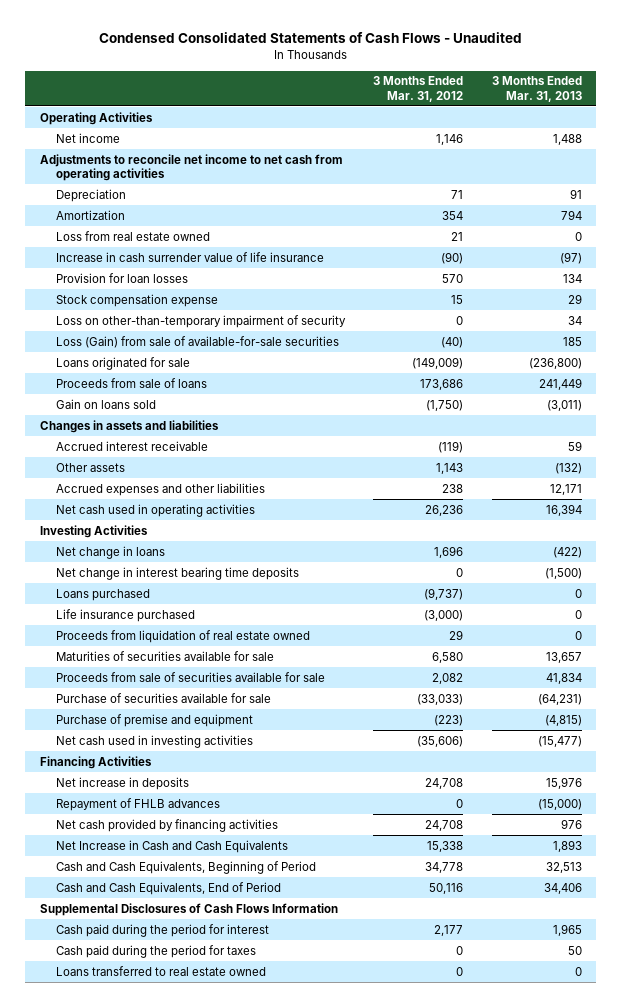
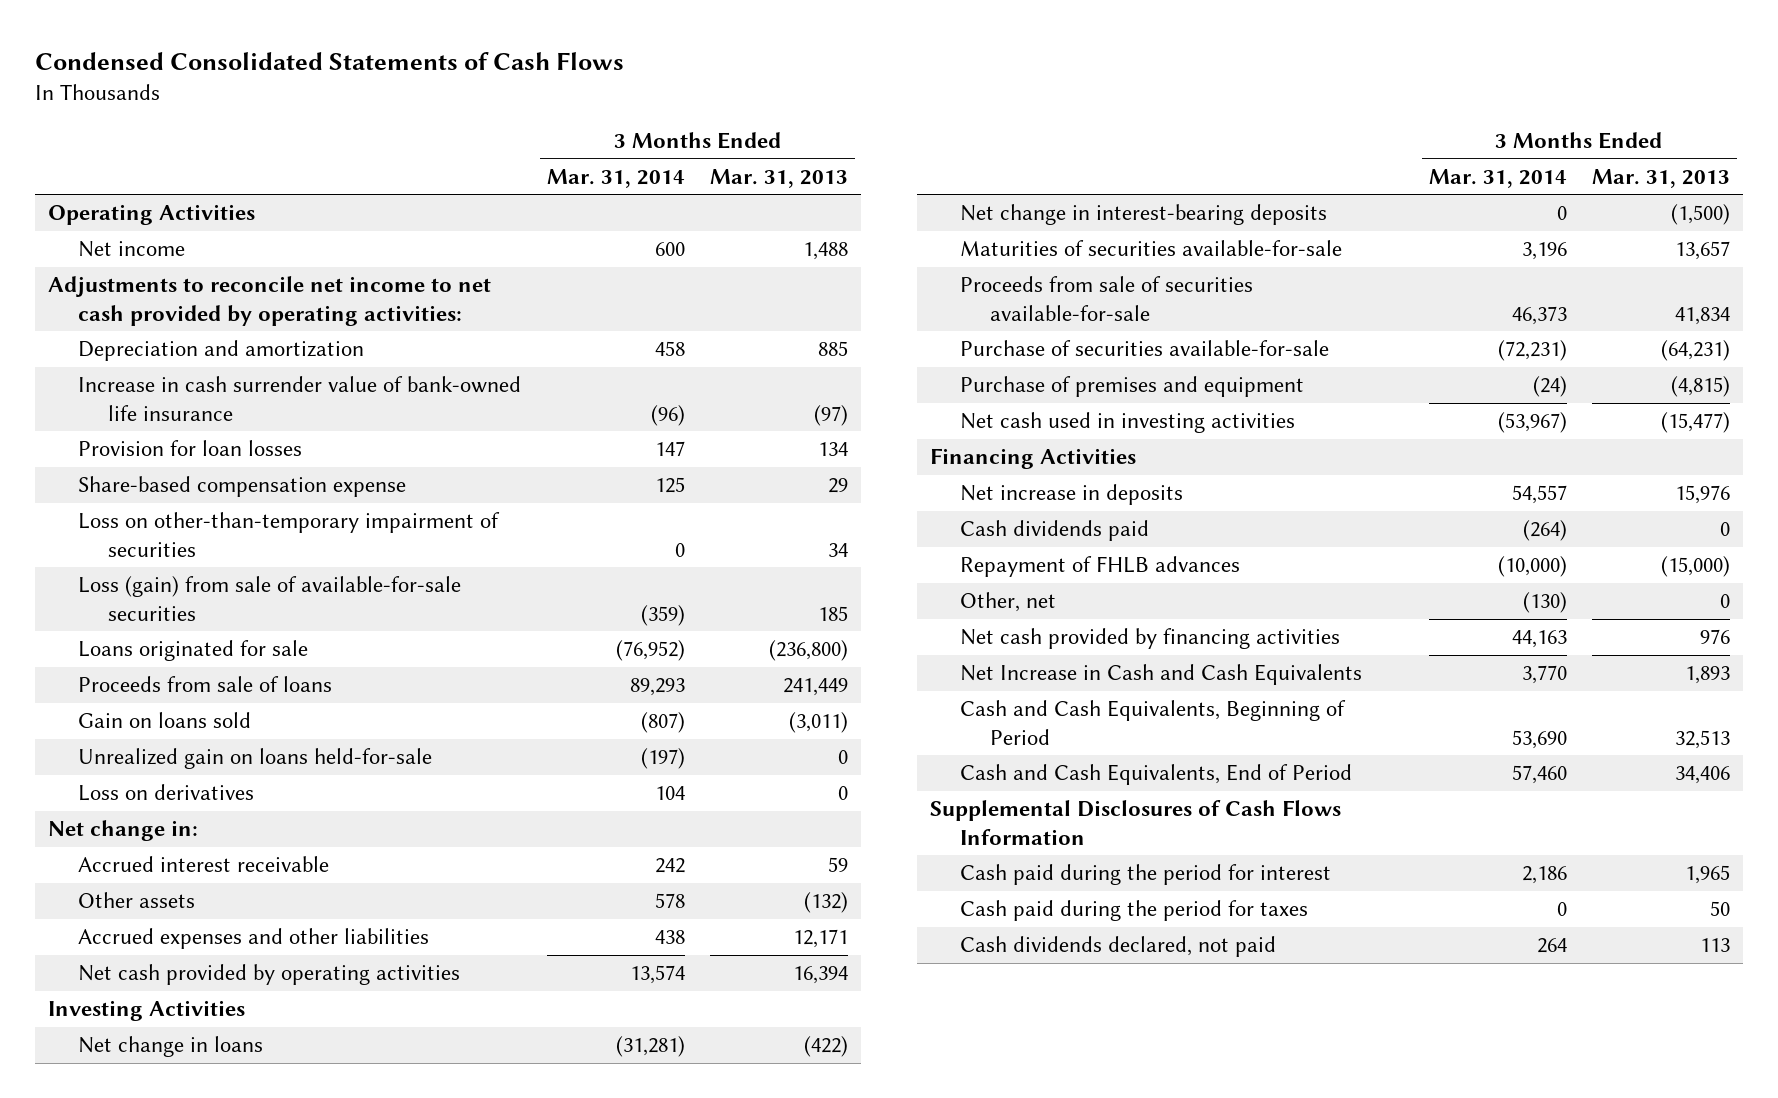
- Condensed Consolidated Statements of Cash Flows - Unaudited
+ Condensed Consolidated Statements of Cash Flows
- | 3 Months Ended Mar. 31, 2012 | 3 Months Ended Mar. 31, 2013
+ | 3 Months Ended Mar. 31, 2014 | 3 Months Ended Mar. 31, 2013
- Adjustments to reconcile net income to net cash from operating activities
- Depreciation | 71 | 91
- Amortization | 354 | 794
- Loss from real estate owned | 21 | 0
- Increase in cash surrender value of life insurance | (90) | (97)
+ Adjustments to reconcile net income to net cash provided by operating activities:
+ Depreciation and amortization | 458 | 885
+ Increase in cash surrender value of bank-owned life insurance | (96) | (97)
- Stock compensation expense | 15 | 29
- Loss on other-than-temporary impairment of security | 0 | 34
- Loss (Gain) from sale of available-for-sale securities | (40) | 185
+ Share-based compensation expense | 125 | 29
+ Loss on other-than-temporary impairment of securities | 0 | 34
+ Loss (gain) from sale of available-for-sale securities | (359) | 185
- Changes in assets and liabilities
+ Unrealized gain on loans held-for-sale | (197) | 0
+ Loss on derivatives | 104 | 0
+ Net change in:
- Net cash used in operating activities | 26,236 | 16,394
+ Net cash provided by operating activities | 13,574 | 16,394
- Net change in interest bearing time deposits | 0 | (1,500)
- Loans purchased | (9,737) | 0
- Life insurance purchased | (3,000) | 0
- Proceeds from liquidation of real estate owned | 29 | 0
- Maturities of securities available for sale | 6,580 | 13,657
- Proceeds from sale of securities available for sale | 2,082 | 41,834
- Purchase of securities available for sale | (33,033) | (64,231)
- Purchase of premise and equipment | (223) | (4,815)
+ Net change in interest-bearing deposits | 0 | (1,500)
+ Maturities of securities available-for-sale | 3,196 | 13,657
+ Proceeds from sale of securities available-for-sale | 46,373 | 41,834
+ Purchase of securities available-for-sale | (72,231) | (64,231)
+ Purchase of premises and equipment | (24) | (4,815)
+ Cash dividends paid | (264) | 0
+ Other, net | (130) | 0
- Loans transferred to real estate owned | 0 | 0
+ Cash dividends declared, not paid | 264 | 113

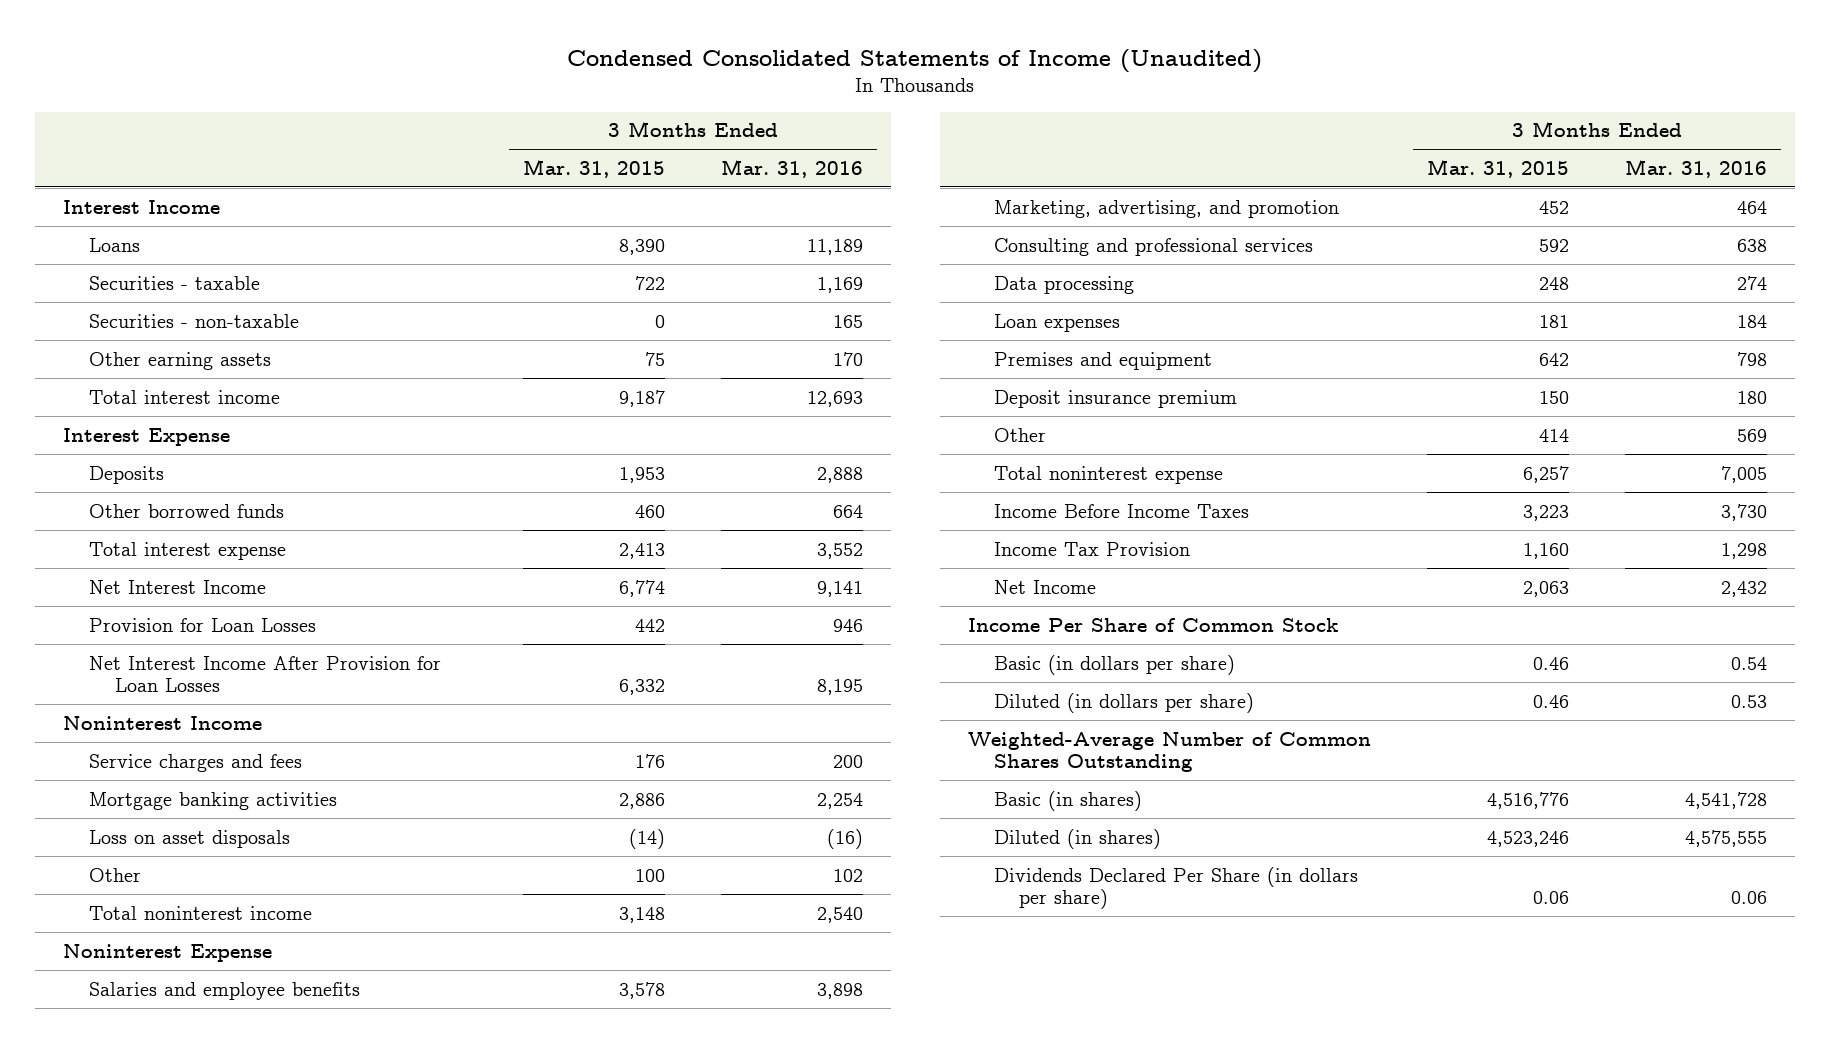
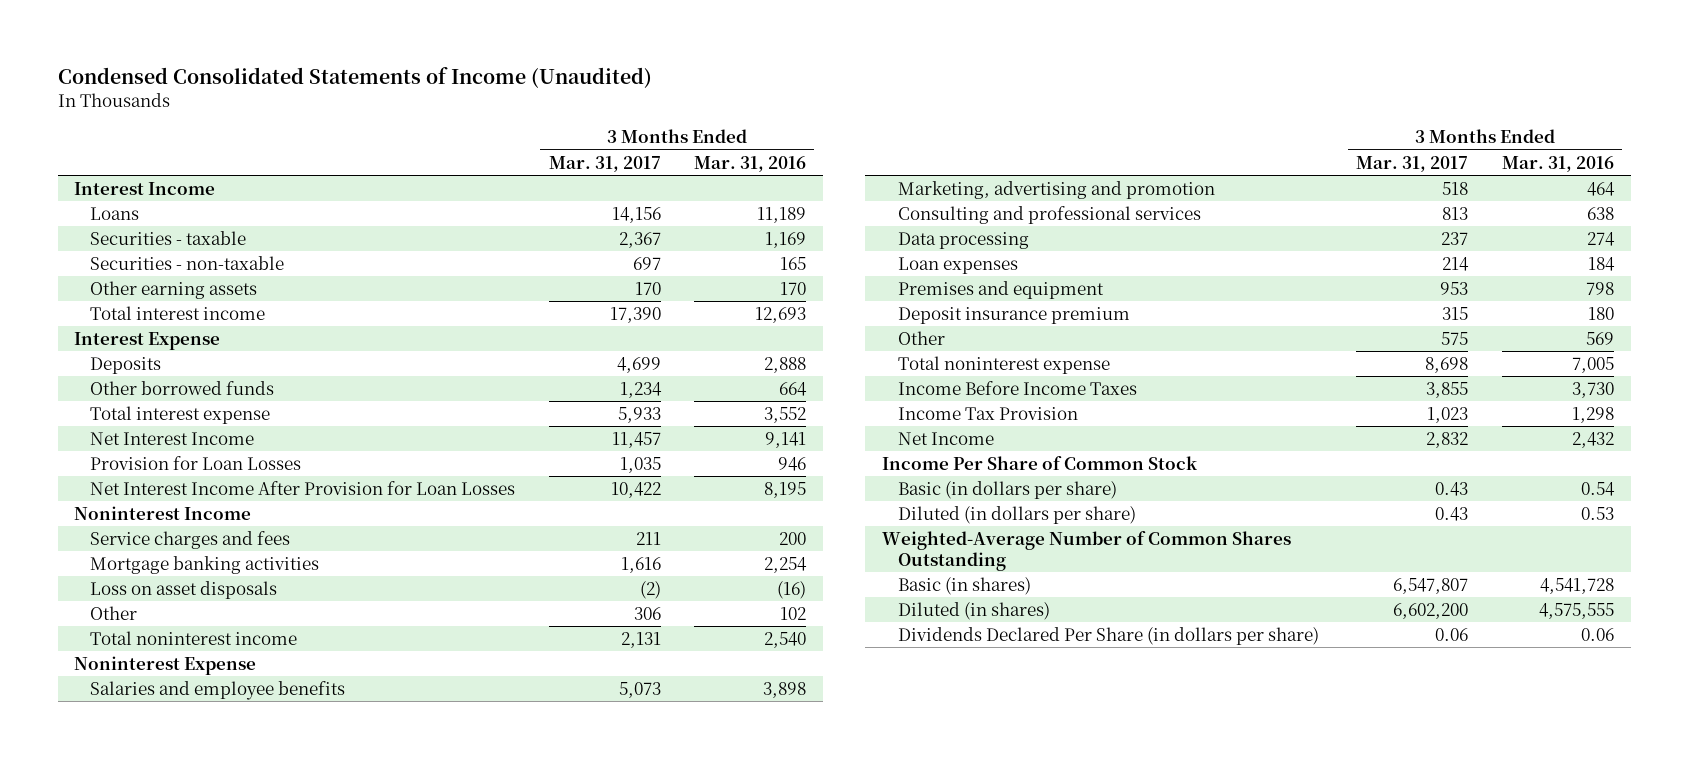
- | 3 Months Ended Mar. 31, 2015 | 3 Months Ended Mar. 31, 2016
+ | 3 Months Ended Mar. 31, 2017 | 3 Months Ended Mar. 31, 2016
- Marketing, advertising, and promotion | 452 | 464
+ Marketing, advertising and promotion | 518 | 464

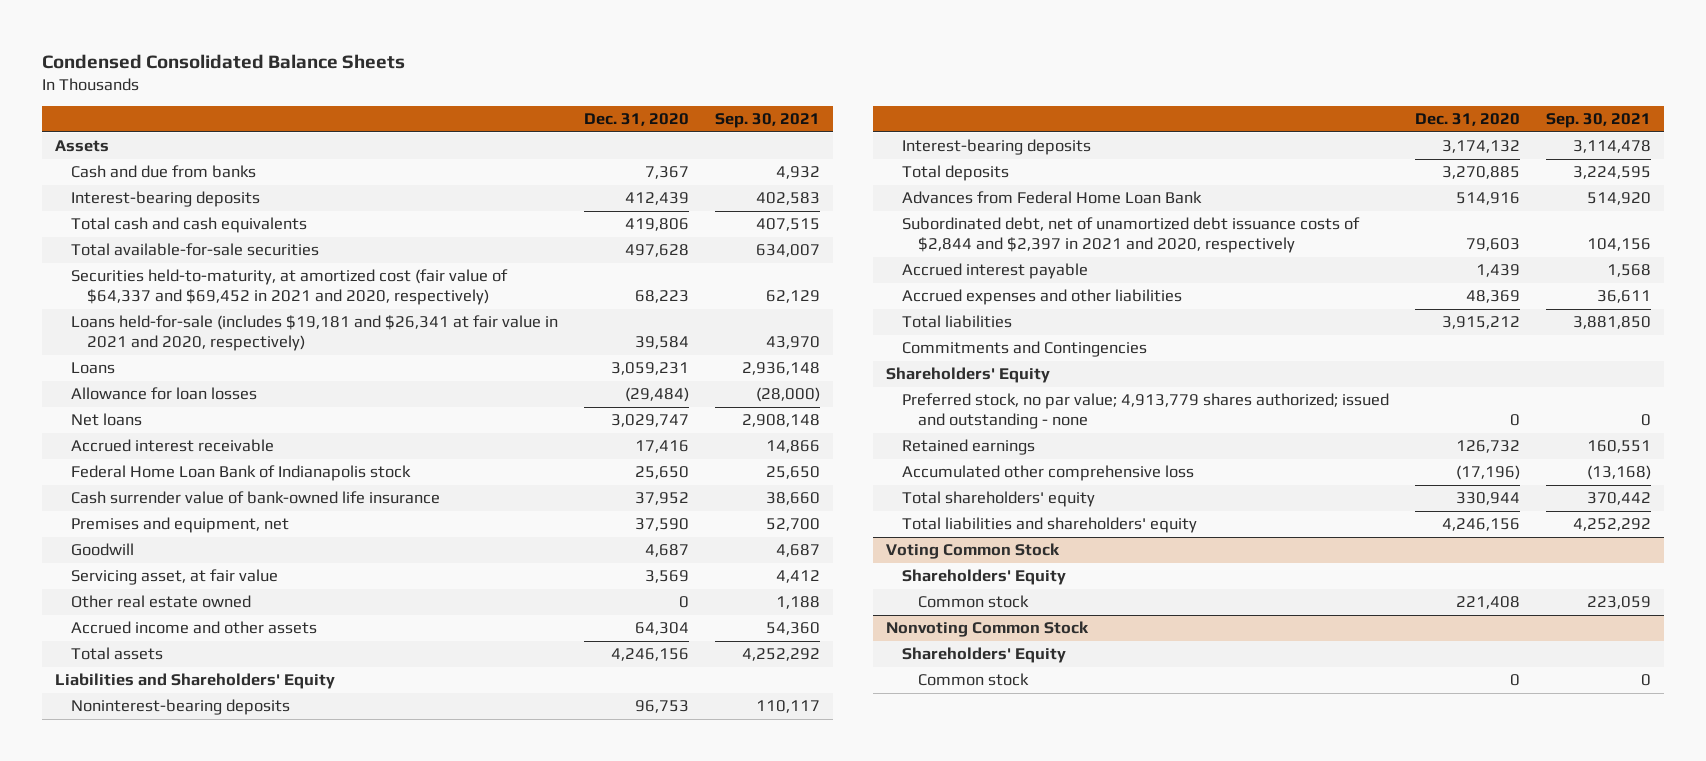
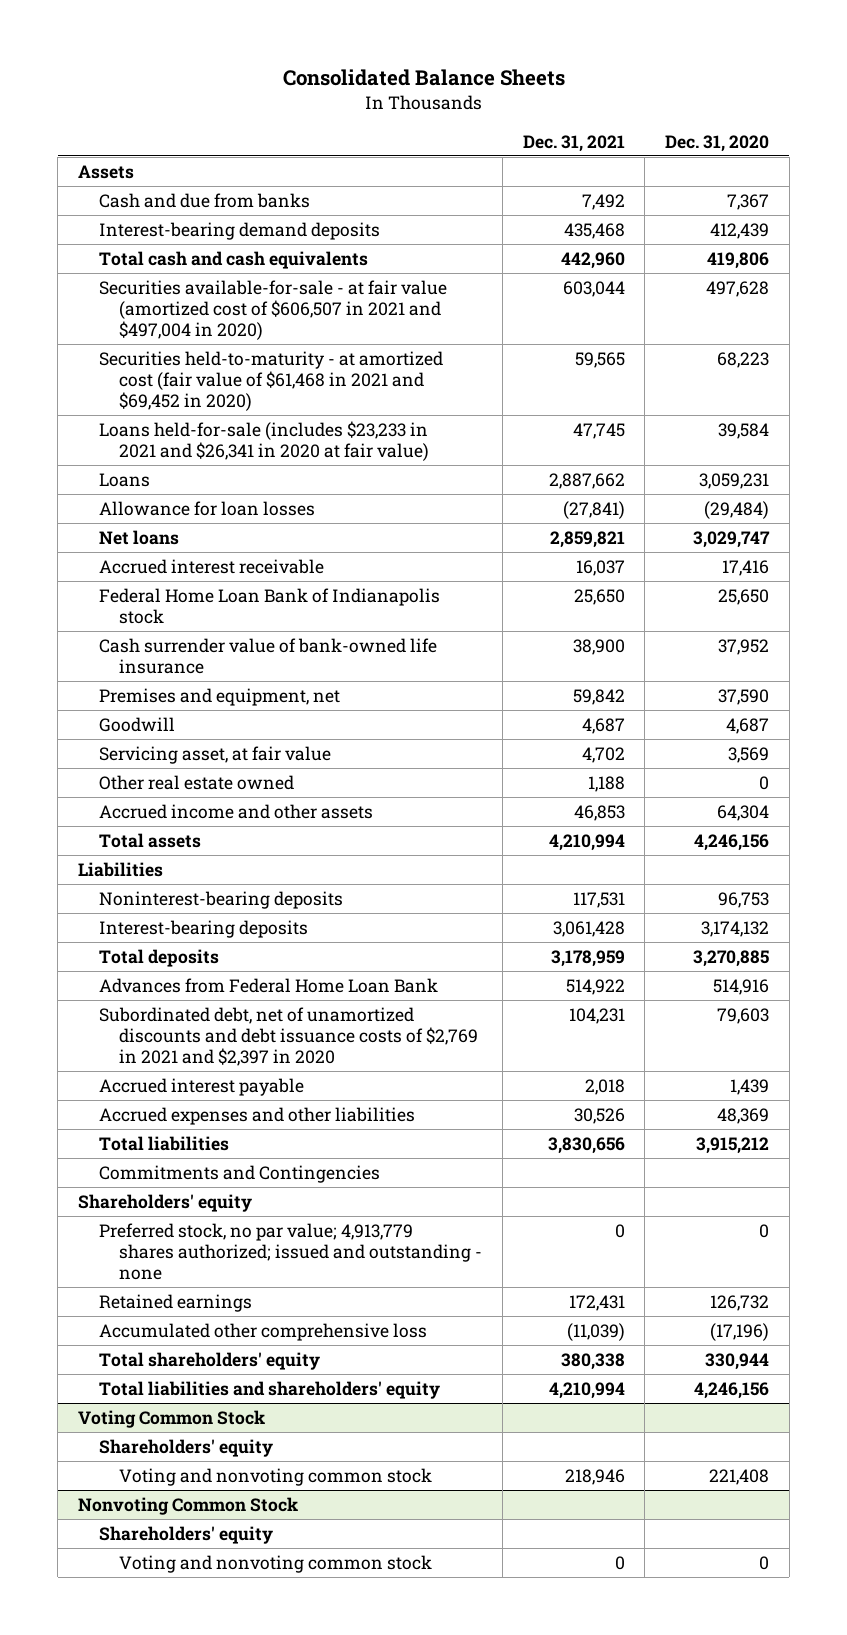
- Condensed Consolidated Balance Sheets
+ Consolidated Balance Sheets
- | Dec. 31, 2020 | Sep. 30, 2021
+ | Dec. 31, 2021 | Dec. 31, 2020
- Interest-bearing deposits | 412,439 | 402,583
+ Interest-bearing demand deposits | 435,468 | 412,439
- Total available-for-sale securities | 497,628 | 634,007
- Securities held-to-maturity, at amortized cost (fair value of $64,337 and $69,452 in 2021 and 2020, respectively) | 68,223 | 62,129
- Loans held-for-sale (includes $19,181 and $26,341 at fair value in 2021 and 2020, respectively) | 39,584 | 43,970
+ Securities available-for-sale - at fair value (amortized cost of $606,507 in 2021 and $497,004 in 2020) | 603,044 | 497,628
+ Securities held-to-maturity - at amortized cost (fair value of $61,468 in 2021 and $69,452 in 2020) | 59,565 | 68,223
+ Loans held-for-sale (includes $23,233 in 2021 and $26,341 in 2020 at fair value) | 47,745 | 39,584
- Liabilities and Shareholders' Equity
+ Liabilities
- Subordinated debt, net of unamortized debt issuance costs of $2,844 and $2,397 in 2021 and 2020, respectively | 79,603 | 104,156
+ Subordinated debt, net of unamortized discounts and debt issuance costs of $2,769 in 2021 and $2,397 in 2020 | 104,231 | 79,603
- Shareholders' Equity
+ Shareholders' equity
@ Voting Common Stock
- Shareholders' Equity
- Common stock | 221,408 | 223,059
+ Shareholders' equity
+ Voting and nonvoting common stock | 218,946 | 221,408
@ Nonvoting Common Stock
- Shareholders' Equity
- Common stock | 0 | 0
+ Shareholders' equity
+ Voting and nonvoting common stock | 0 | 0

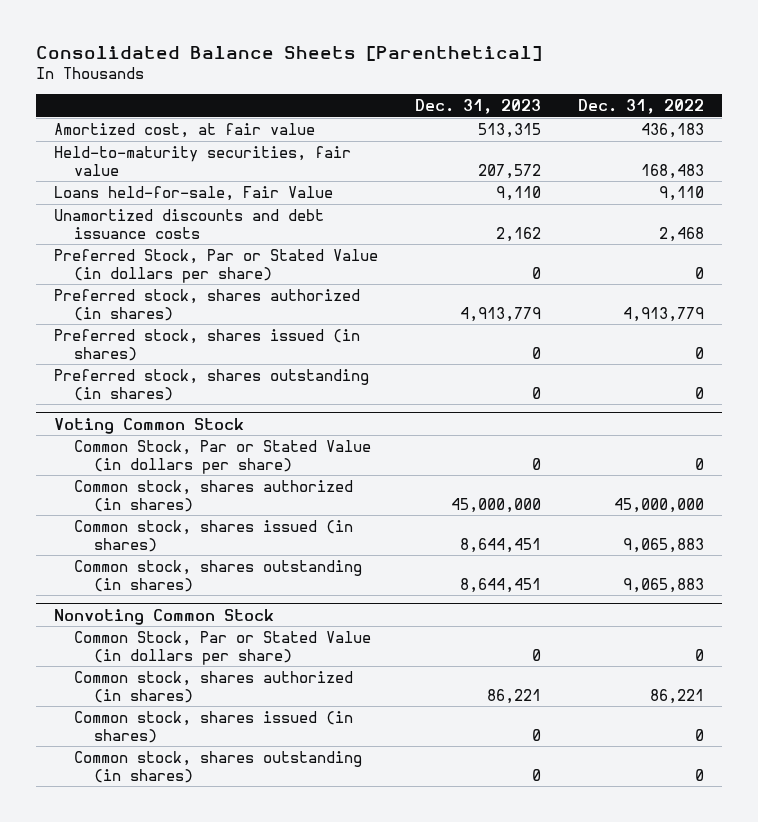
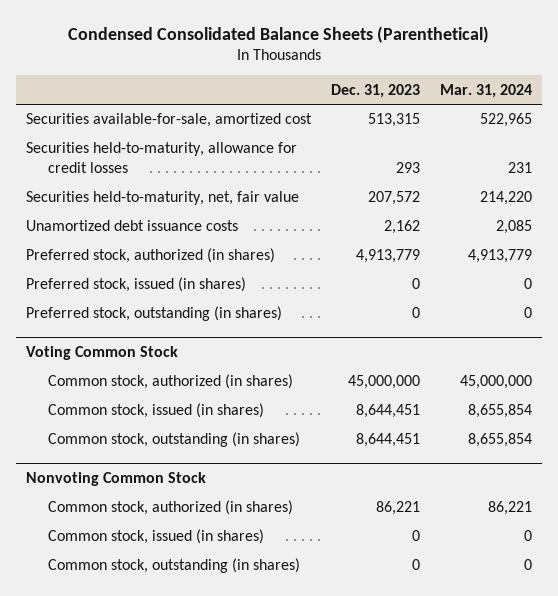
- Consolidated Balance Sheets [Parenthetical]
+ Condensed Consolidated Balance Sheets (Parenthetical)
- | Dec. 31, 2023 | Dec. 31, 2022
+ | Dec. 31, 2023 | Mar. 31, 2024
- Amortized cost, at fair value | 513,315 | 436,183
- Held-to-maturity securities, fair value | 207,572 | 168,483
- Loans held-for-sale, Fair Value | 9,110 | 9,110
- Unamortized discounts and debt issuance costs | 2,162 | 2,468
- Preferred Stock, Par or Stated Value (in dollars per share) | 0 | 0
- Preferred stock, shares authorized (in shares) | 4,913,779 | 4,913,779
- Preferred stock, shares issued (in shares) | 0 | 0
- Preferred stock, shares outstanding (in shares) | 0 | 0
+ Securities available-for-sale, amortized cost | 513,315 | 522,965
+ Securities held-to-maturity, allowance for credit losses | 293 | 231
+ Securities held-to-maturity, net, fair value | 207,572 | 214,220
+ Unamortized debt issuance costs | 2,162 | 2,085
+ Preferred stock, authorized (in shares) | 4,913,779 | 4,913,779
+ Preferred stock, issued (in shares) | 0 | 0
+ Preferred stock, outstanding (in shares) | 0 | 0
@ Voting Common Stock
- Common Stock, Par or Stated Value (in dollars per share) | 0 | 0
- Common stock, shares authorized (in shares) | 45,000,000 | 45,000,000
- Common stock, shares issued (in shares) | 8,644,451 | 9,065,883
- Common stock, shares outstanding (in shares) | 8,644,451 | 9,065,883
+ Common stock, authorized (in shares) | 45,000,000 | 45,000,000
+ Common stock, issued (in shares) | 8,644,451 | 8,655,854
+ Common stock, outstanding (in shares) | 8,644,451 | 8,655,854
@ Nonvoting Common Stock
- Common Stock, Par or Stated Value (in dollars per share) | 0 | 0
- Common stock, shares authorized (in shares) | 86,221 | 86,221
- Common stock, shares issued (in shares) | 0 | 0
- Common stock, shares outstanding (in shares) | 0 | 0
+ Common stock, authorized (in shares) | 86,221 | 86,221
+ Common stock, issued (in shares) | 0 | 0
+ Common stock, outstanding (in shares) | 0 | 0

